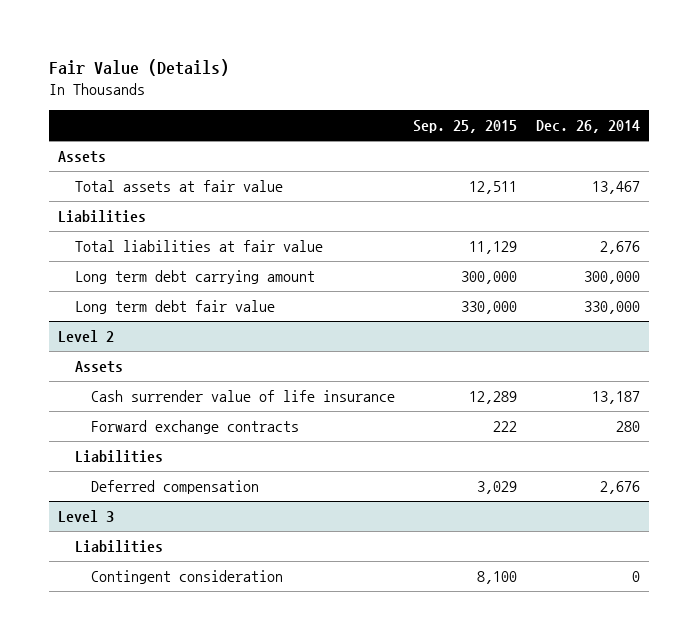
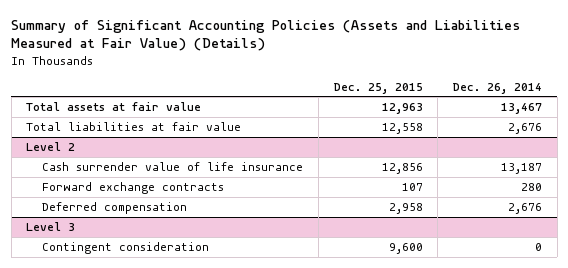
- Fair Value (Details)
+ Summary of Significant Accounting Policies (Assets and Liabilities Measured at Fair Value) (Details)
- | Sep. 25, 2015 | Dec. 26, 2014
+ | Dec. 25, 2015 | Dec. 26, 2014
- Assets
- Liabilities
- Long term debt carrying amount | 300,000 | 300,000
- Long term debt fair value | 330,000 | 330,000
@ Level 2
- Assets
- Liabilities
@ Level 3
- Liabilities

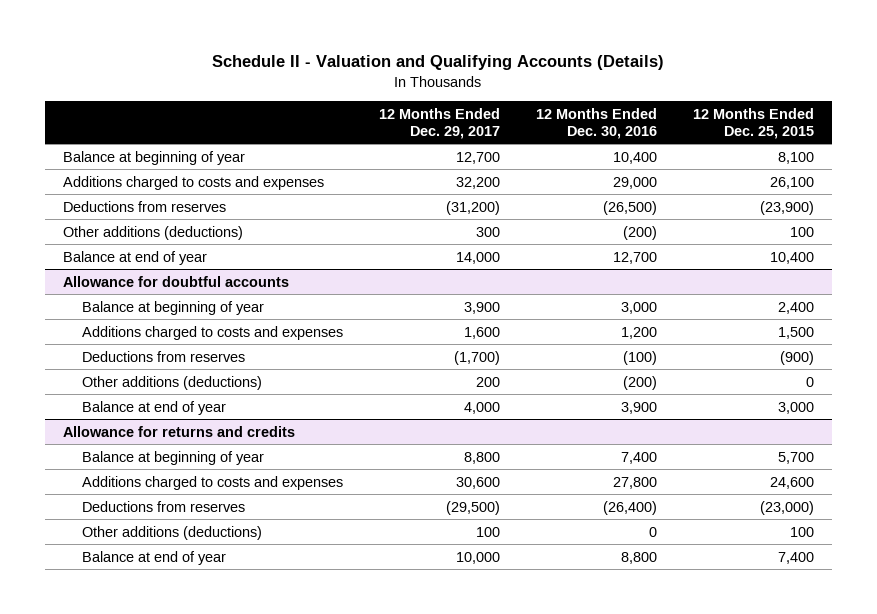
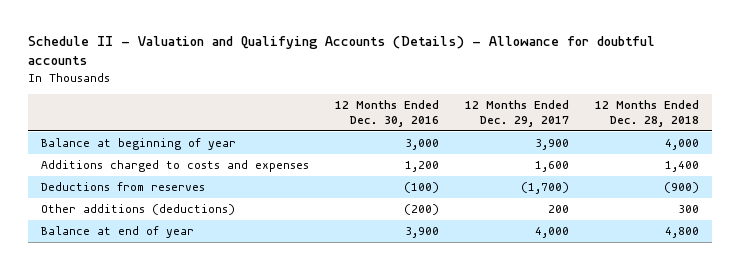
- Schedule II - Valuation and Qualifying Accounts (Details)
+ Schedule II - Valuation and Qualifying Accounts (Details) - Allowance for doubtful accounts
- | 12 Months Ended Dec. 29, 2017 | 12 Months Ended Dec. 30, 2016 | 12 Months Ended Dec. 25, 2015
+ | 12 Months Ended Dec. 30, 2016 | 12 Months Ended Dec. 29, 2017 | 12 Months Ended Dec. 28, 2018
- Balance at beginning of year | 12,700 | 10,400 | 8,100
- Additions charged to costs and expenses | 32,200 | 29,000 | 26,100
- Deductions from reserves | (31,200) | (26,500) | (23,900)
- Other additions (deductions) | 300 | (200) | 100
- Balance at end of year | 14,000 | 12,700 | 10,400
- Allowance for doubtful accounts
- Allowance for returns and credits
- Balance at beginning of year | 8,800 | 7,400 | 5,700
- Additions charged to costs and expenses | 30,600 | 27,800 | 24,600
- Deductions from reserves | (29,500) | (26,400) | (23,000)
- Other additions (deductions) | 100 | 0 | 100
- Balance at end of year | 10,000 | 8,800 | 7,400

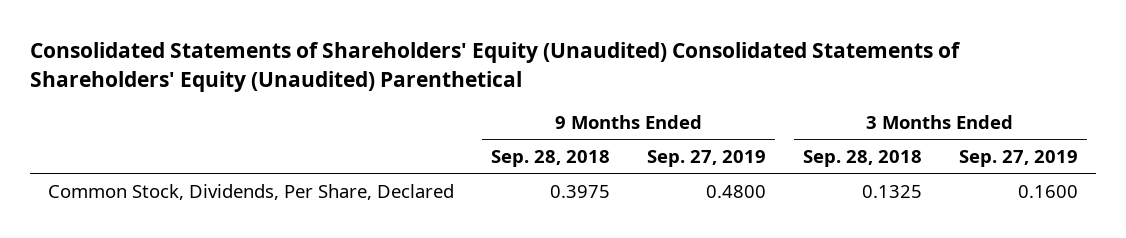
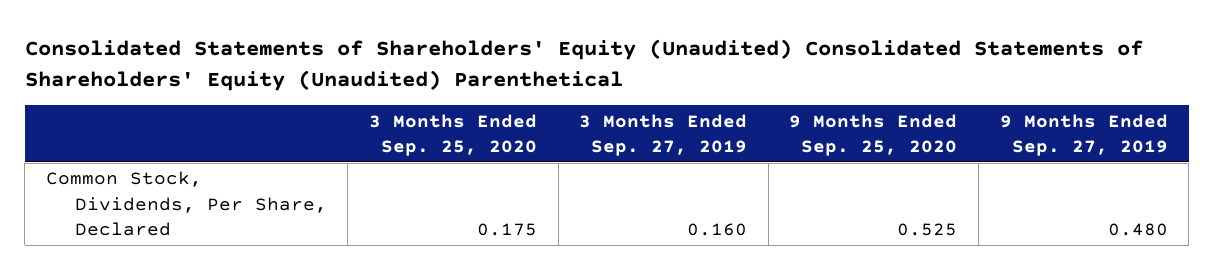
- | 9 Months Ended Sep. 28, 2018 | 9 Months Ended Sep. 27, 2019 | 3 Months Ended Sep. 28, 2018 | 3 Months Ended Sep. 27, 2019
+ | 3 Months Ended Sep. 25, 2020 | 3 Months Ended Sep. 27, 2019 | 9 Months Ended Sep. 25, 2020 | 9 Months Ended Sep. 27, 2019
- Common Stock, Dividends, Per Share, Declared | 0.3975 | 0.4800 | 0.1325 | 0.1600
+ Common Stock, Dividends, Per Share, Declared | 0.175 | 0.160 | 0.525 | 0.480

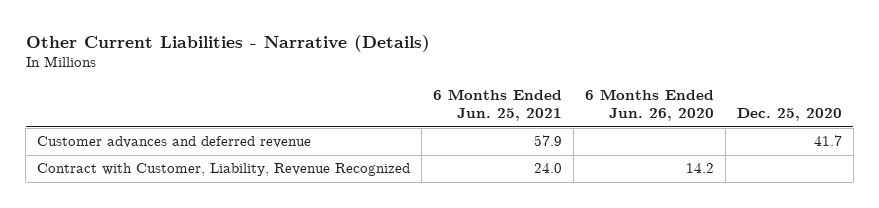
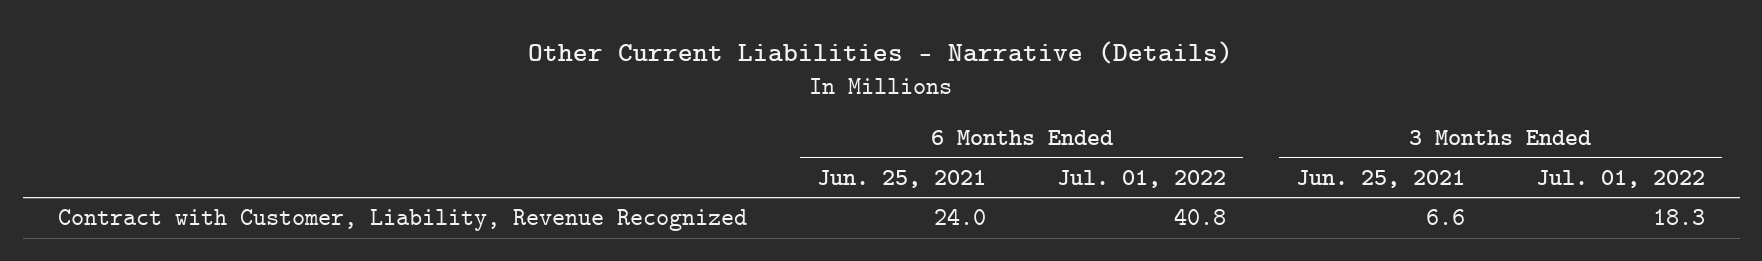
- | 6 Months Ended Jun. 25, 2021 | 6 Months Ended Jun. 26, 2020 | Dec. 25, 2020
+ | 6 Months Ended Jun. 25, 2021 | 6 Months Ended Jul. 01, 2022 | 3 Months Ended Jun. 25, 2021 | 3 Months Ended Jul. 01, 2022
- Customer advances and deferred revenue | 57.9 | | 41.7

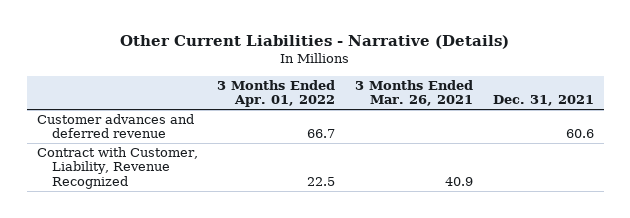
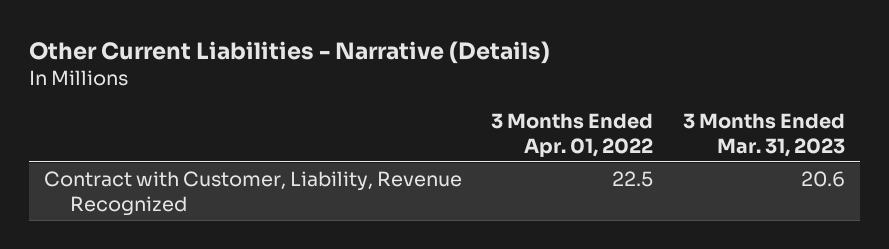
- | 3 Months Ended Apr. 01, 2022 | 3 Months Ended Mar. 26, 2021 | Dec. 31, 2021
+ | 3 Months Ended Apr. 01, 2022 | 3 Months Ended Mar. 31, 2023
- Customer advances and deferred revenue | 66.7 | | 60.6

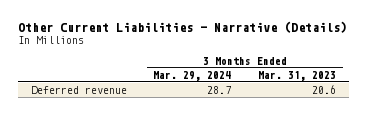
- | 3 Months Ended Apr. 01, 2022 | 3 Months Ended Mar. 31, 2023
+ | 3 Months Ended Mar. 29, 2024 | 3 Months Ended Mar. 31, 2023
- Contract with Customer, Liability, Revenue Recognized | 22.5 | 20.6
+ Deferred revenue | 28.7 | 20.6

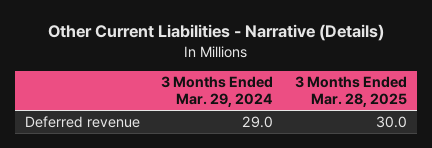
- | 3 Months Ended Mar. 29, 2024 | 3 Months Ended Mar. 31, 2023
+ | 3 Months Ended Mar. 29, 2024 | 3 Months Ended Mar. 28, 2025
- Deferred revenue | 28.7 | 20.6
+ Deferred revenue | 29.0 | 30.0

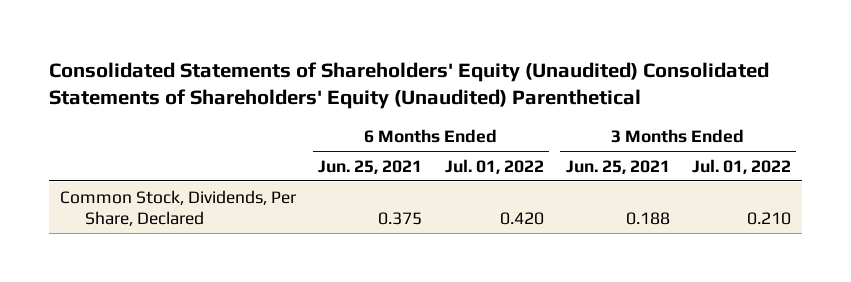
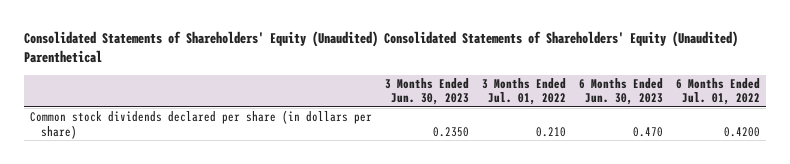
- | 6 Months Ended Jun. 25, 2021 | 6 Months Ended Jul. 01, 2022 | 3 Months Ended Jun. 25, 2021 | 3 Months Ended Jul. 01, 2022
+ | 3 Months Ended Jun. 30, 2023 | 3 Months Ended Jul. 01, 2022 | 6 Months Ended Jun. 30, 2023 | 6 Months Ended Jul. 01, 2022
- Common Stock, Dividends, Per Share, Declared | 0.375 | 0.420 | 0.188 | 0.210
+ Common stock dividends declared per share (in dollars per share) | 0.2350 | 0.210 | 0.470 | 0.4200

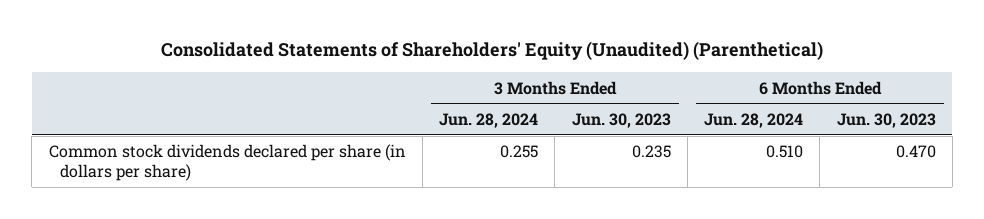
- Consolidated Statements of Shareholders' Equity (Unaudited) Consolidated Statements of Shareholders' Equity (Unaudited) Parenthetical
+ Consolidated Statements of Shareholders' Equity (Unaudited) (Parenthetical)
- | 3 Months Ended Jun. 30, 2023 | 3 Months Ended Jul. 01, 2022 | 6 Months Ended Jun. 30, 2023 | 6 Months Ended Jul. 01, 2022
+ | 3 Months Ended Jun. 28, 2024 | 3 Months Ended Jun. 30, 2023 | 6 Months Ended Jun. 28, 2024 | 6 Months Ended Jun. 30, 2023
- Common stock dividends declared per share (in dollars per share) | 0.2350 | 0.210 | 0.470 | 0.4200
+ Common stock dividends declared per share (in dollars per share) | 0.255 | 0.235 | 0.510 | 0.470

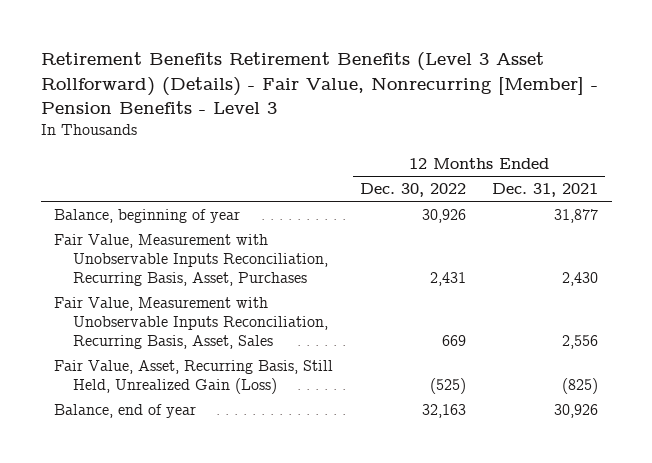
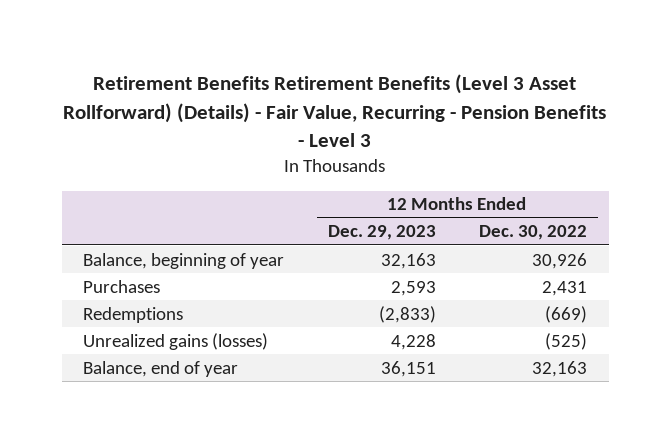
- Retirement Benefits Retirement Benefits (Level 3 Asset Rollforward) (Details) - Fair Value, Nonrecurring [Member] - Pension Benefits - Level 3
+ Retirement Benefits Retirement Benefits (Level 3 Asset Rollforward) (Details) - Fair Value, Recurring - Pension Benefits - Level 3
- | 12 Months Ended Dec. 30, 2022 | 12 Months Ended Dec. 31, 2021
+ | 12 Months Ended Dec. 29, 2023 | 12 Months Ended Dec. 30, 2022
- Fair Value, Measurement with Unobservable Inputs Reconciliation, Recurring Basis, Asset, Purchases | 2,431 | 2,430
- Fair Value, Measurement with Unobservable Inputs Reconciliation, Recurring Basis, Asset, Sales | 669 | 2,556
- Fair Value, Asset, Recurring Basis, Still Held, Unrealized Gain (Loss) | (525) | (825)
+ Purchases | 2,593 | 2,431
+ Redemptions | (2,833) | (669)
+ Unrealized gains (losses) | 4,228 | (525)

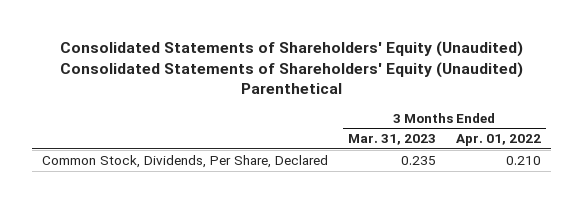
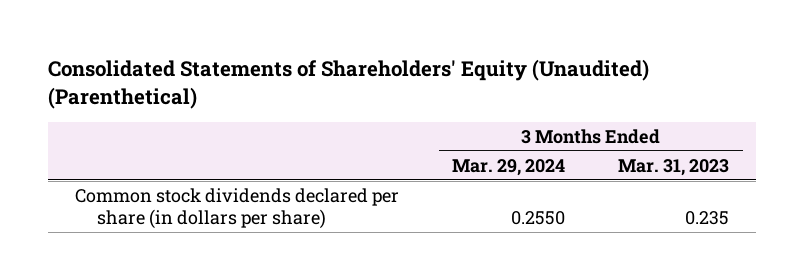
- Consolidated Statements of Shareholders' Equity (Unaudited) Consolidated Statements of Shareholders' Equity (Unaudited) Parenthetical
+ Consolidated Statements of Shareholders' Equity (Unaudited) (Parenthetical)
- | 3 Months Ended Mar. 31, 2023 | 3 Months Ended Apr. 01, 2022
+ | 3 Months Ended Mar. 29, 2024 | 3 Months Ended Mar. 31, 2023
- Common Stock, Dividends, Per Share, Declared | 0.235 | 0.210
+ Common stock dividends declared per share (in dollars per share) | 0.2550 | 0.235

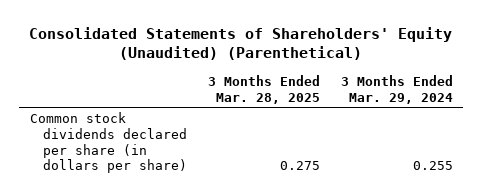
- | 3 Months Ended Mar. 29, 2024 | 3 Months Ended Mar. 31, 2023
+ | 3 Months Ended Mar. 28, 2025 | 3 Months Ended Mar. 29, 2024
- Common stock dividends declared per share (in dollars per share) | 0.2550 | 0.235
+ Common stock dividends declared per share (in dollars per share) | 0.275 | 0.255

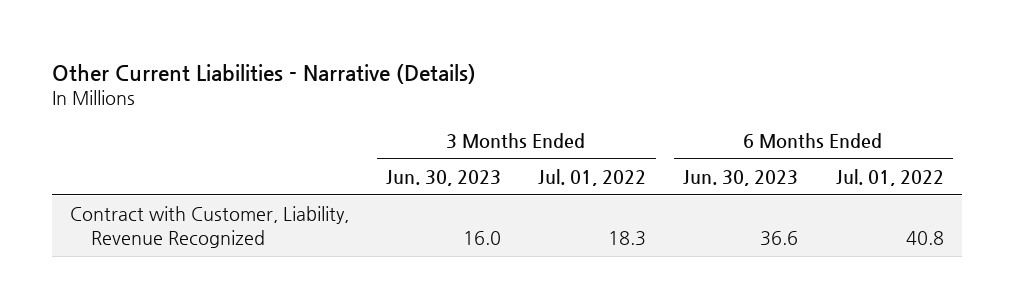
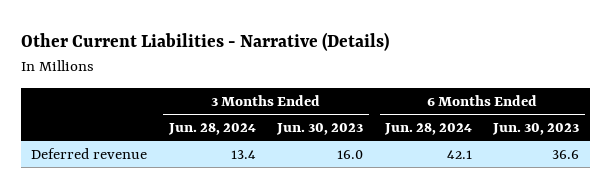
- | 3 Months Ended Jun. 30, 2023 | 3 Months Ended Jul. 01, 2022 | 6 Months Ended Jun. 30, 2023 | 6 Months Ended Jul. 01, 2022
+ | 3 Months Ended Jun. 28, 2024 | 3 Months Ended Jun. 30, 2023 | 6 Months Ended Jun. 28, 2024 | 6 Months Ended Jun. 30, 2023
- Contract with Customer, Liability, Revenue Recognized | 16.0 | 18.3 | 36.6 | 40.8
+ Deferred revenue | 13.4 | 16.0 | 42.1 | 36.6

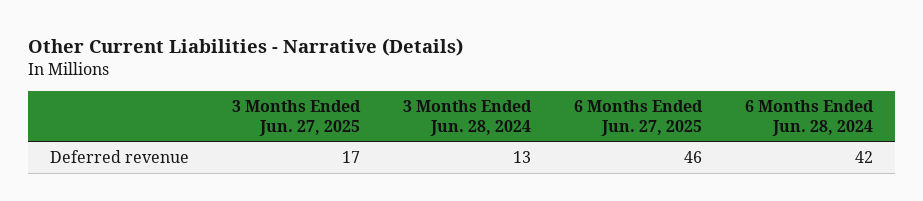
- | 3 Months Ended Jun. 28, 2024 | 3 Months Ended Jun. 30, 2023 | 6 Months Ended Jun. 28, 2024 | 6 Months Ended Jun. 30, 2023
+ | 3 Months Ended Jun. 27, 2025 | 3 Months Ended Jun. 28, 2024 | 6 Months Ended Jun. 27, 2025 | 6 Months Ended Jun. 28, 2024
- Deferred revenue | 13.4 | 16.0 | 42.1 | 36.6
+ Deferred revenue | 17 | 13 | 46 | 42

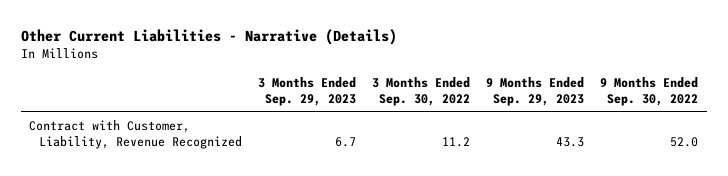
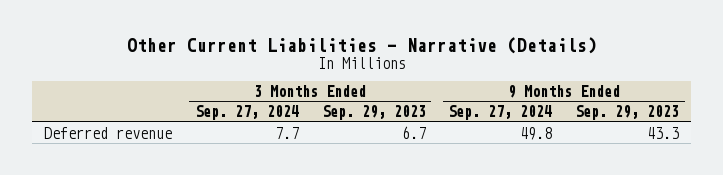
- | 3 Months Ended Sep. 29, 2023 | 3 Months Ended Sep. 30, 2022 | 9 Months Ended Sep. 29, 2023 | 9 Months Ended Sep. 30, 2022
+ | 3 Months Ended Sep. 27, 2024 | 3 Months Ended Sep. 29, 2023 | 9 Months Ended Sep. 27, 2024 | 9 Months Ended Sep. 29, 2023
- Contract with Customer, Liability, Revenue Recognized | 6.7 | 11.2 | 43.3 | 52.0
+ Deferred revenue | 7.7 | 6.7 | 49.8 | 43.3

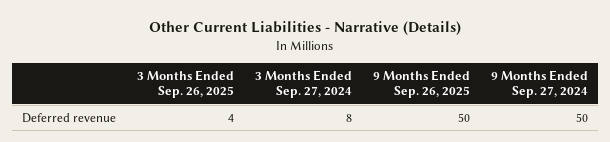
- | 3 Months Ended Sep. 27, 2024 | 3 Months Ended Sep. 29, 2023 | 9 Months Ended Sep. 27, 2024 | 9 Months Ended Sep. 29, 2023
+ | 3 Months Ended Sep. 26, 2025 | 3 Months Ended Sep. 27, 2024 | 9 Months Ended Sep. 26, 2025 | 9 Months Ended Sep. 27, 2024
- Deferred revenue | 7.7 | 6.7 | 49.8 | 43.3
+ Deferred revenue | 4 | 8 | 50 | 50

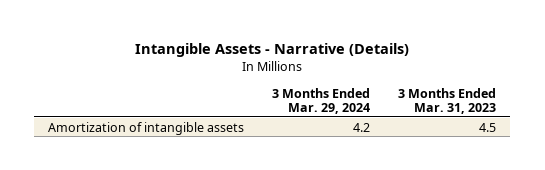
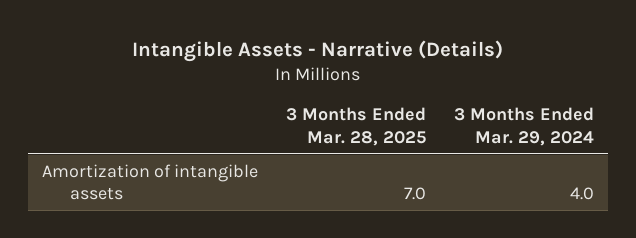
- | 3 Months Ended Mar. 29, 2024 | 3 Months Ended Mar. 31, 2023
+ | 3 Months Ended Mar. 28, 2025 | 3 Months Ended Mar. 29, 2024
- Amortization of intangible assets | 4.2 | 4.5
+ Amortization of intangible assets | 7.0 | 4.0

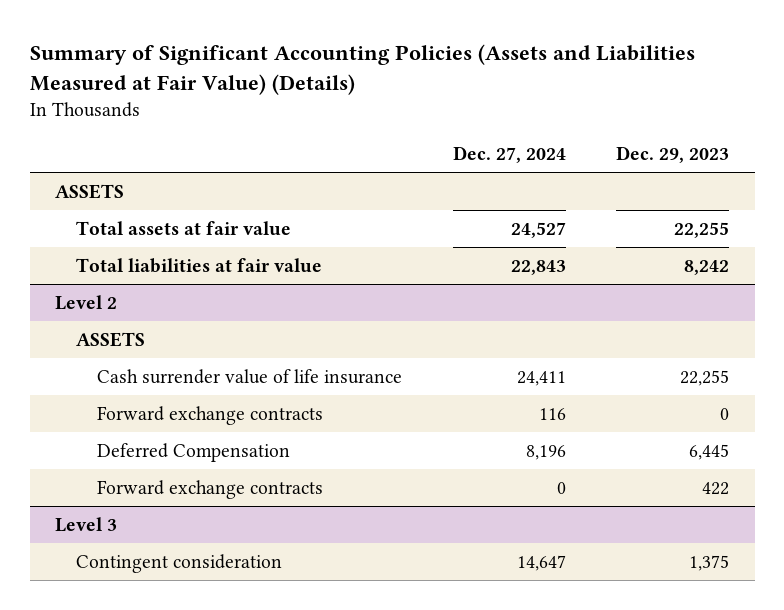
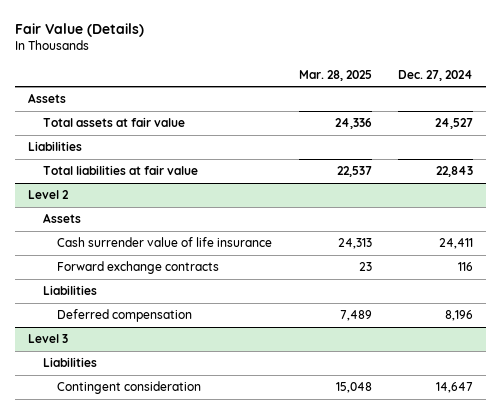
- Summary of Significant Accounting Policies (Assets and Liabilities Measured at Fair Value) (Details)
+ Fair Value (Details)
- | Dec. 27, 2024 | Dec. 29, 2023
+ | Mar. 28, 2025 | Dec. 27, 2024
- ASSETS
+ Assets
+ Liabilities
@ Level 2
- ASSETS
+ Assets
- Deferred Compensation | 8,196 | 6,445
- Forward exchange contracts | 0 | 422
+ Liabilities
+ Deferred compensation | 7,489 | 8,196
@ Level 3
+ Liabilities

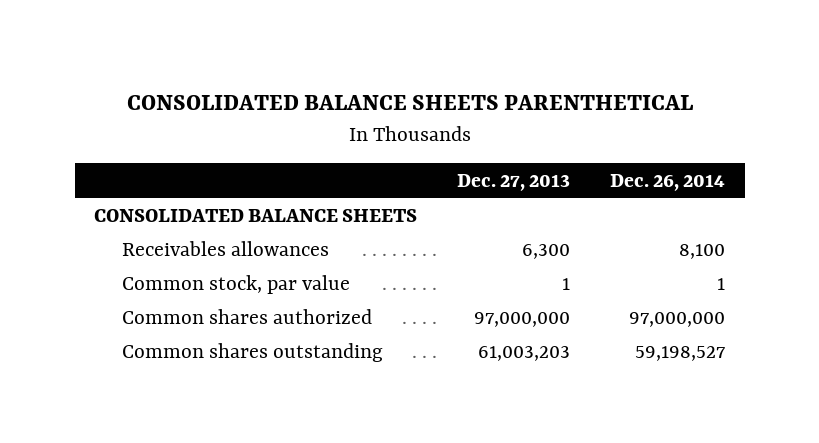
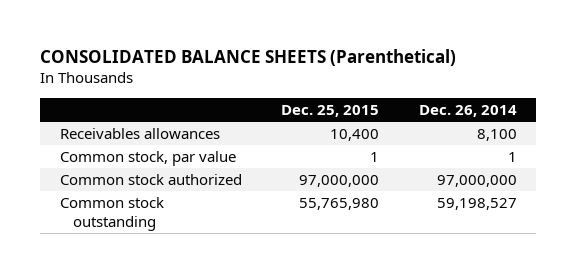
- CONSOLIDATED BALANCE SHEETS PARENTHETICAL
+ CONSOLIDATED BALANCE SHEETS (Parenthetical)
- | Dec. 27, 2013 | Dec. 26, 2014
+ | Dec. 25, 2015 | Dec. 26, 2014
- CONSOLIDATED BALANCE SHEETS
- Common shares authorized | 97,000,000 | 97,000,000
- Common shares outstanding | 61,003,203 | 59,198,527
+ Common stock authorized | 97,000,000 | 97,000,000
+ Common stock outstanding | 55,765,980 | 59,198,527

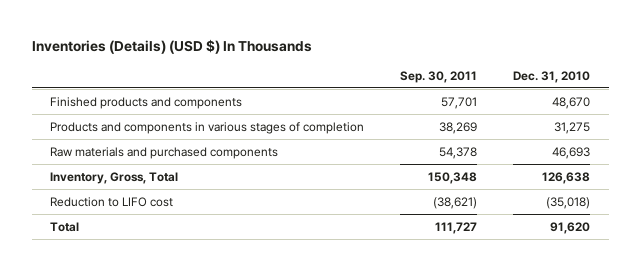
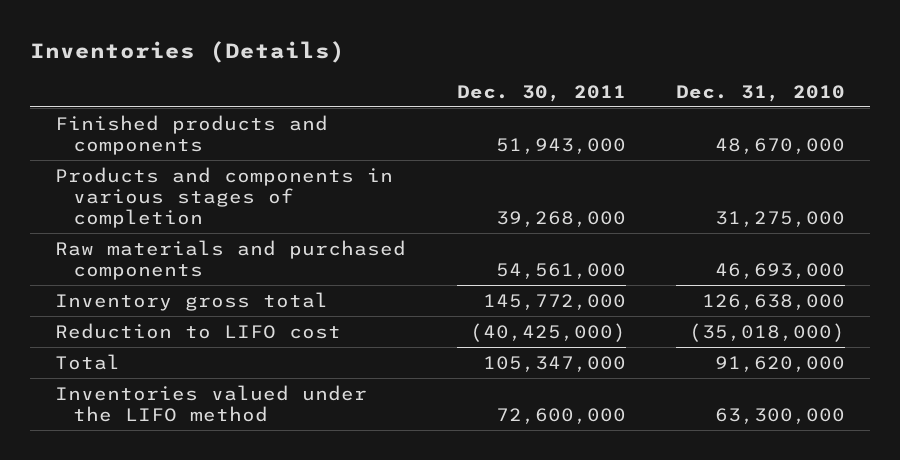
- Inventories (Details) (USD $) In Thousands
+ Inventories (Details)
- | Sep. 30, 2011 | Dec. 31, 2010
+ | Dec. 30, 2011 | Dec. 31, 2010
- Finished products and components | 57,701 | 48,670
- Products and components in various stages of completion | 38,269 | 31,275
- Raw materials and purchased components | 54,378 | 46,693
- Inventory, Gross, Total | 150,348 | 126,638
- Reduction to LIFO cost | (38,621) | (35,018)
- Total | 111,727 | 91,620
+ Finished products and components | 51,943,000 | 48,670,000
+ Products and components in various stages of completion | 39,268,000 | 31,275,000
+ Raw materials and purchased components | 54,561,000 | 46,693,000
+ Inventory gross total | 145,772,000 | 126,638,000
+ Reduction to LIFO cost | (40,425,000) | (35,018,000)
+ Total | 105,347,000 | 91,620,000
+ Inventories valued under the LIFO method | 72,600,000 | 63,300,000

